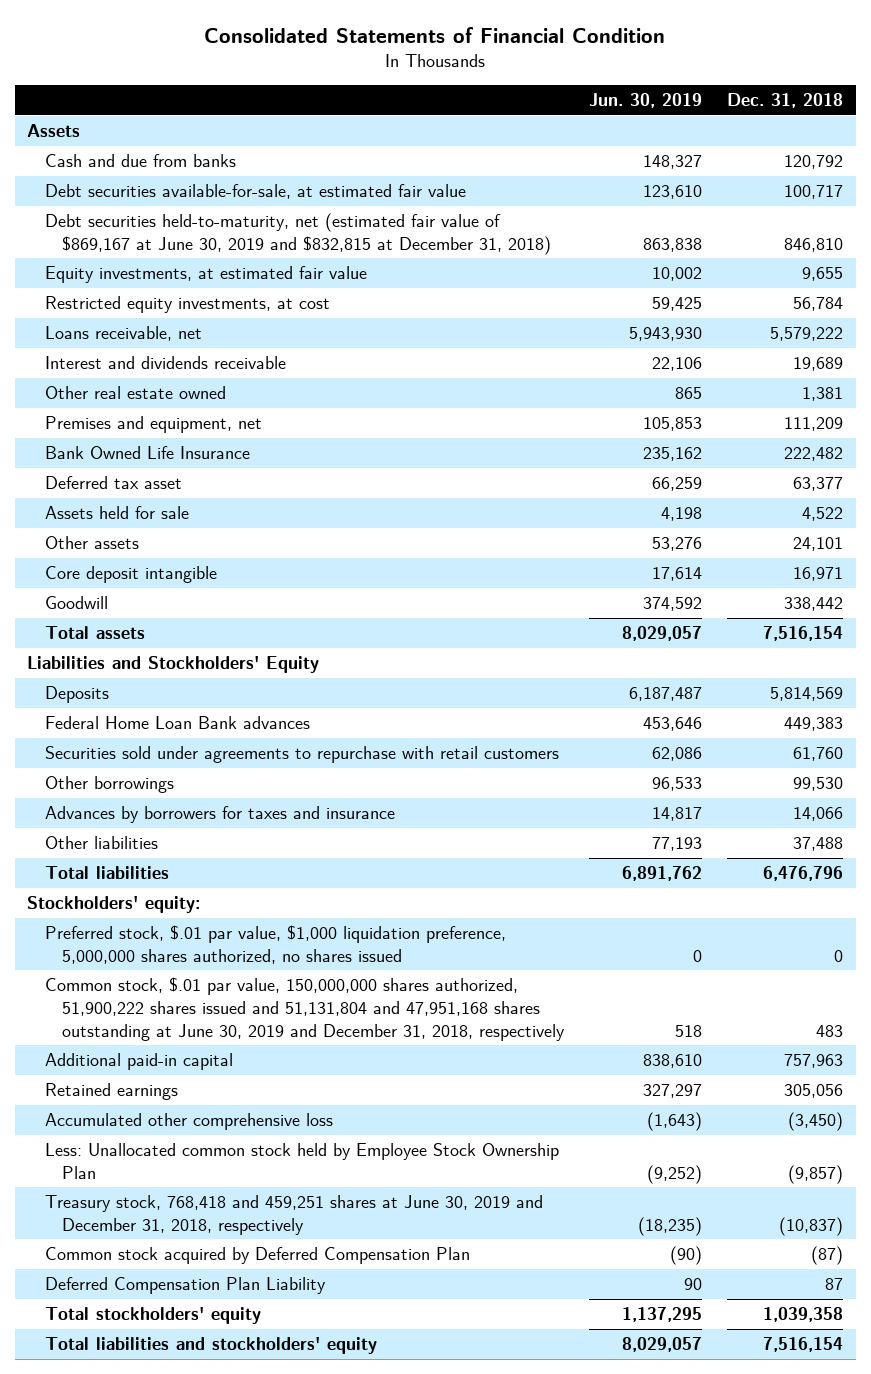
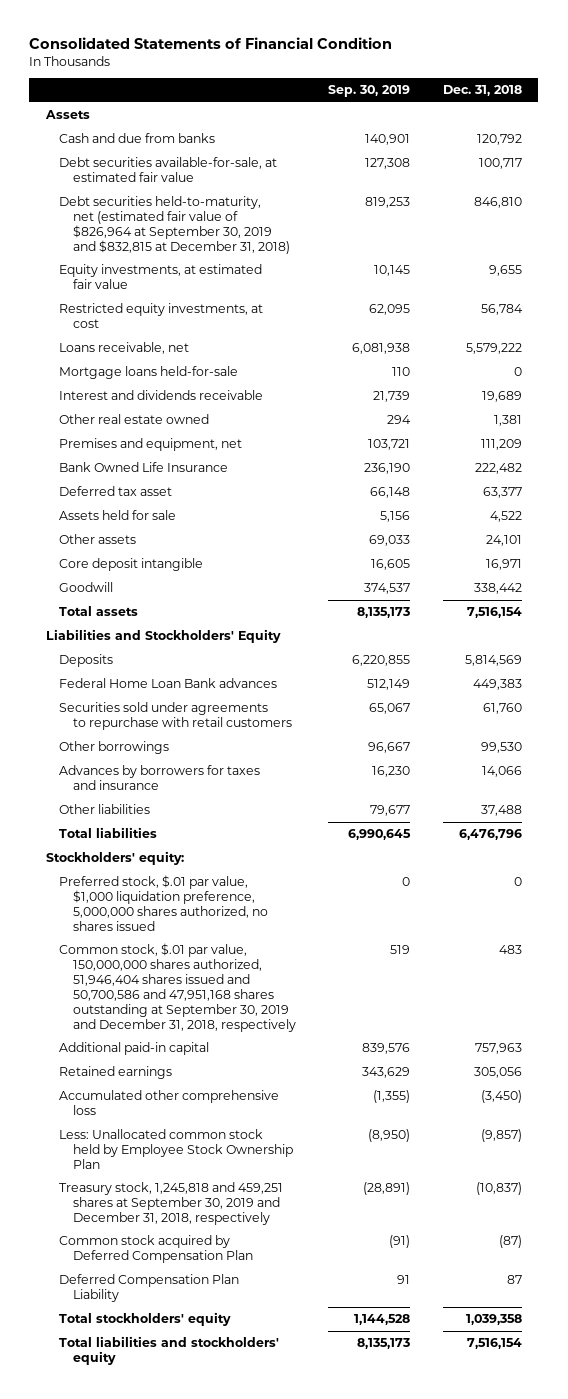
- | Jun. 30, 2019 | Dec. 31, 2018
+ | Sep. 30, 2019 | Dec. 31, 2018
- Debt securities held-to-maturity, net (estimated fair value of $869,167 at June 30, 2019 and $832,815 at December 31, 2018) | 863,838 | 846,810
+ Debt securities held-to-maturity, net (estimated fair value of $826,964 at September 30, 2019 and $832,815 at December 31, 2018) | 819,253 | 846,810
+ Mortgage loans held-for-sale | 110 | 0
- Common stock, $.01 par value, 150,000,000 shares authorized, 51,900,222 shares issued and 51,131,804 and 47,951,168 shares outstanding at June 30, 2019 and December 31, 2018, respectively | 518 | 483
+ Common stock, $.01 par value, 150,000,000 shares authorized, 51,946,404 shares issued and 50,700,586 and 47,951,168 shares outstanding at September 30, 2019 and December 31, 2018, respectively | 519 | 483
- Treasury stock, 768,418 and 459,251 shares at June 30, 2019 and December 31, 2018, respectively | (18,235) | (10,837)
+ Treasury stock, 1,245,818 and 459,251 shares at September 30, 2019 and December 31, 2018, respectively | (28,891) | (10,837)

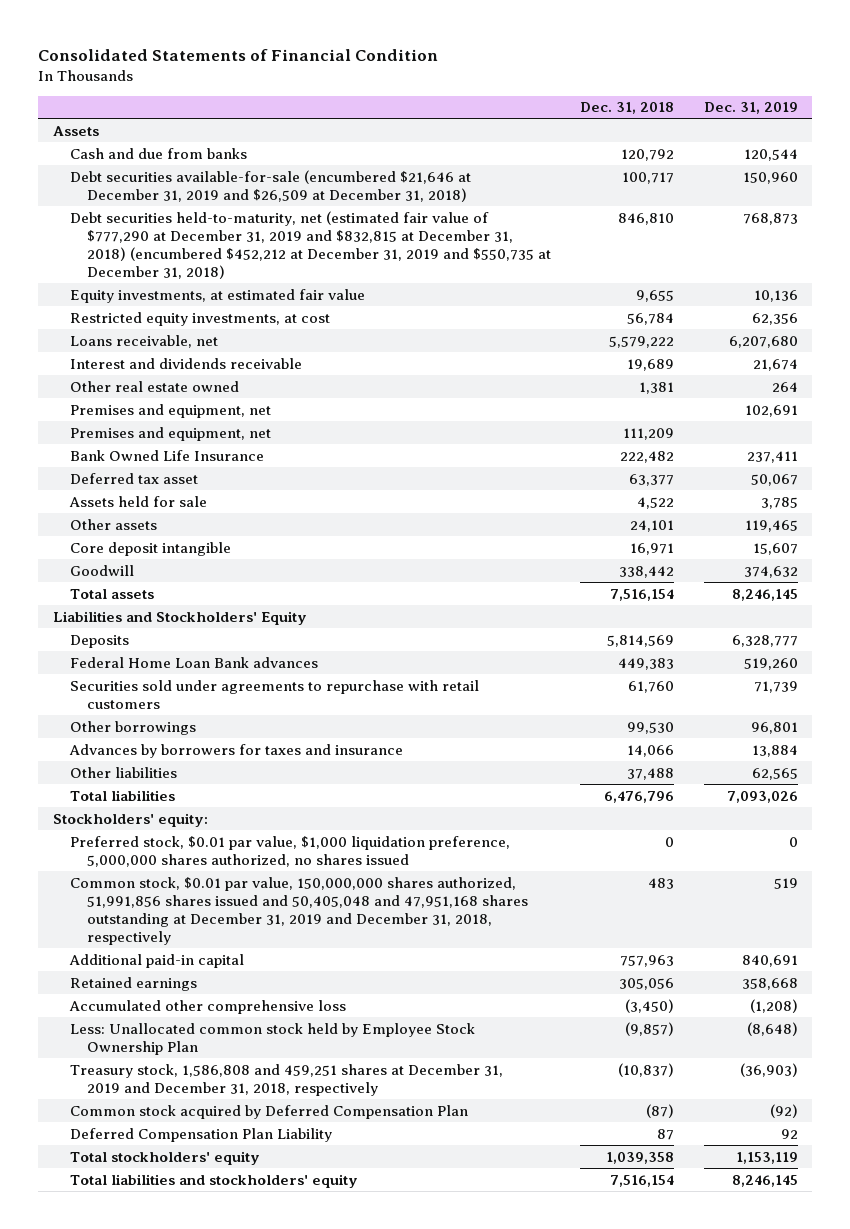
- | Sep. 30, 2019 | Dec. 31, 2018
+ | Dec. 31, 2018 | Dec. 31, 2019
- Debt securities available-for-sale, at estimated fair value | 127,308 | 100,717
- Debt securities held-to-maturity, net (estimated fair value of $826,964 at September 30, 2019 and $832,815 at December 31, 2018) | 819,253 | 846,810
+ Debt securities available-for-sale (encumbered $21,646 at December 31, 2019 and $26,509 at December 31, 2018) | 100,717 | 150,960
+ Debt securities held-to-maturity, net (estimated fair value of $777,290 at December 31, 2019 and $832,815 at December 31, 2018) (encumbered $452,212 at December 31, 2019 and $550,735 at December 31, 2018) | 846,810 | 768,873
- Mortgage loans held-for-sale | 110 | 0
+ Premises and equipment, net | | 102,691
- Preferred stock, $.01 par value, $1,000 liquidation preference, 5,000,000 shares authorized, no shares issued | 0 | 0
- Common stock, $.01 par value, 150,000,000 shares authorized, 51,946,404 shares issued and 50,700,586 and 47,951,168 shares outstanding at September 30, 2019 and December 31, 2018, respectively | 519 | 483
+ Preferred stock, $0.01 par value, $1,000 liquidation preference, 5,000,000 shares authorized, no shares issued | 0 | 0
+ Common stock, $0.01 par value, 150,000,000 shares authorized, 51,991,856 shares issued and 50,405,048 and 47,951,168 shares outstanding at December 31, 2019 and December 31, 2018, respectively | 483 | 519
- Treasury stock, 1,245,818 and 459,251 shares at September 30, 2019 and December 31, 2018, respectively | (28,891) | (10,837)
+ Treasury stock, 1,586,808 and 459,251 shares at December 31, 2019 and December 31, 2018, respectively | (10,837) | (36,903)

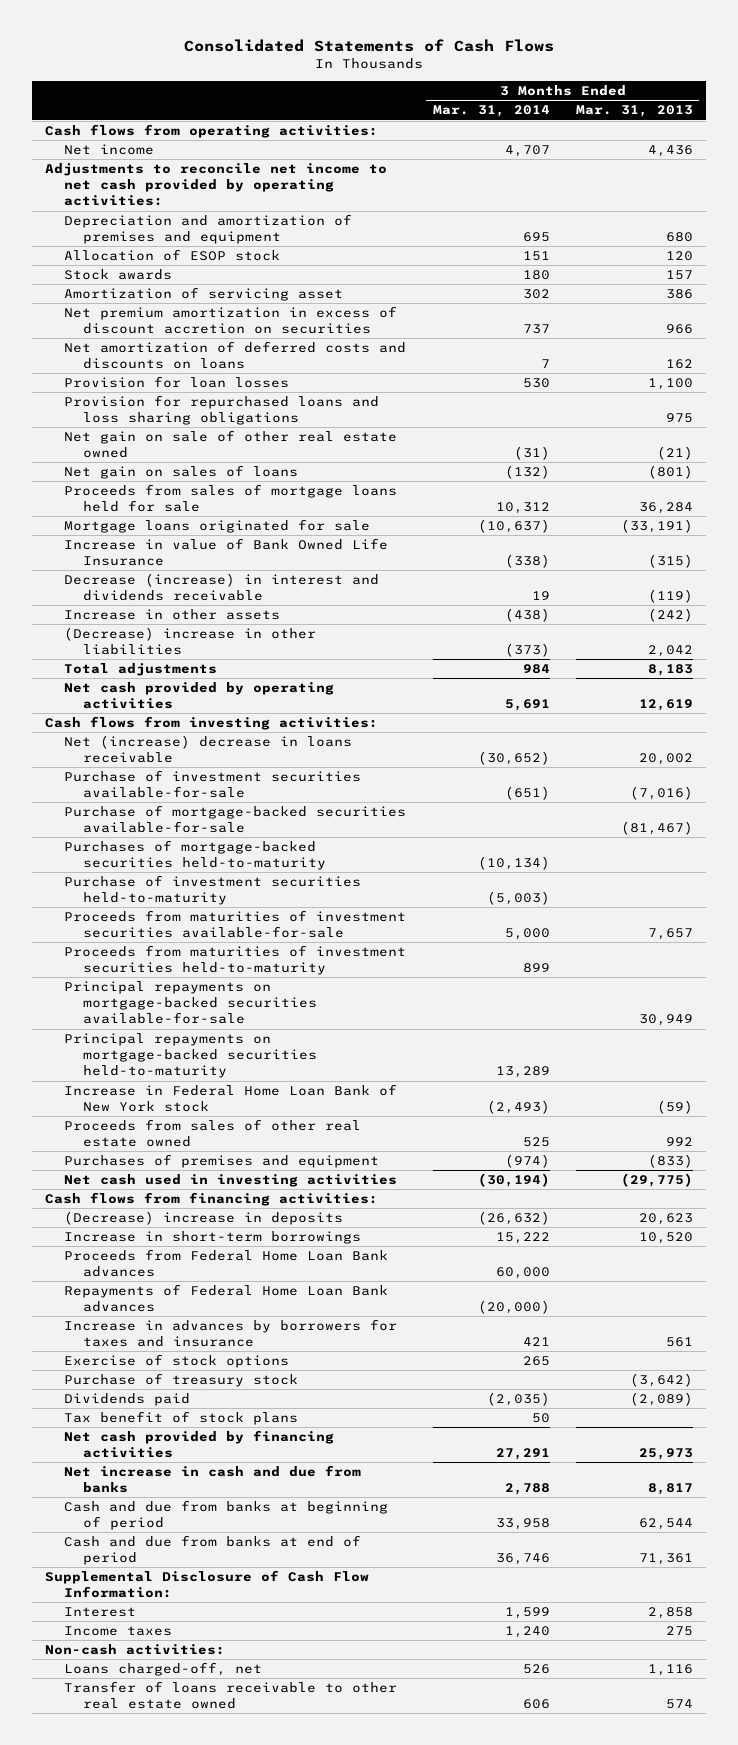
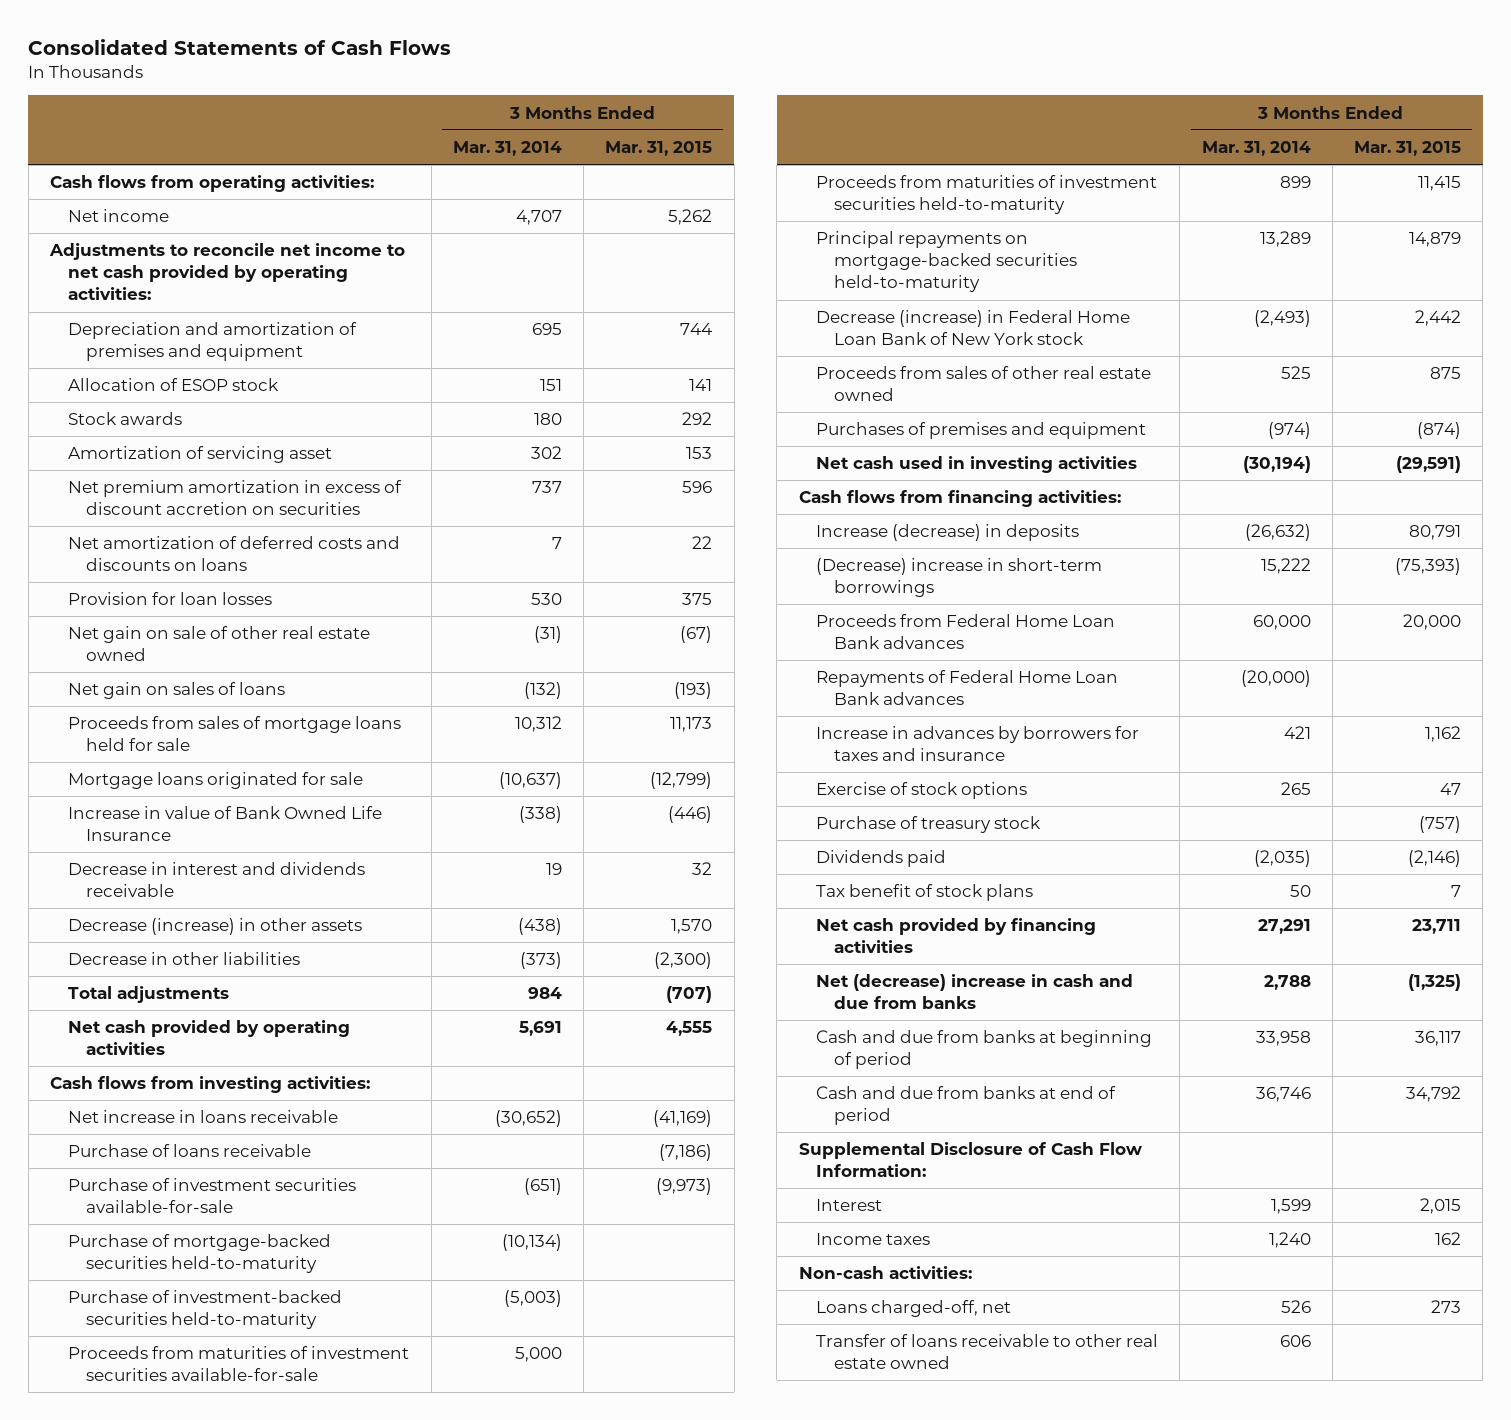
- | 3 Months Ended Mar. 31, 2014 | 3 Months Ended Mar. 31, 2013
+ | 3 Months Ended Mar. 31, 2014 | 3 Months Ended Mar. 31, 2015
- Provision for repurchased loans and loss sharing obligations | | 975
- Decrease (increase) in interest and dividends receivable | 19 | (119)
- Increase in other assets | (438) | (242)
- (Decrease) increase in other liabilities | (373) | 2,042
+ Decrease in interest and dividends receivable | 19 | 32
+ Decrease (increase) in other assets | (438) | 1,570
+ Decrease in other liabilities | (373) | (2,300)
- Net (increase) decrease in loans receivable | (30,652) | 20,002
+ Net increase in loans receivable | (30,652) | (41,169)
+ Purchase of loans receivable | | (7,186)
- Purchase of mortgage-backed securities available-for-sale | | (81,467)
- Purchases of mortgage-backed securities held-to-maturity | (10,134) |
- Purchase of investment securities held-to-maturity | (5,003) |
+ Purchase of mortgage-backed securities held-to-maturity | (10,134) |
+ Purchase of investment-backed securities held-to-maturity | (5,003) |
- Principal repayments on mortgage-backed securities available-for-sale | | 30,949
- Increase in Federal Home Loan Bank of New York stock | (2,493) | (59)
+ Decrease (increase) in Federal Home Loan Bank of New York stock | (2,493) | 2,442
- (Decrease) increase in deposits | (26,632) | 20,623
- Increase in short-term borrowings | 15,222 | 10,520
+ Increase (decrease) in deposits | (26,632) | 80,791
+ (Decrease) increase in short-term borrowings | 15,222 | (75,393)
- Net increase in cash and due from banks | 2,788 | 8,817
+ Net (decrease) increase in cash and due from banks | 2,788 | (1,325)

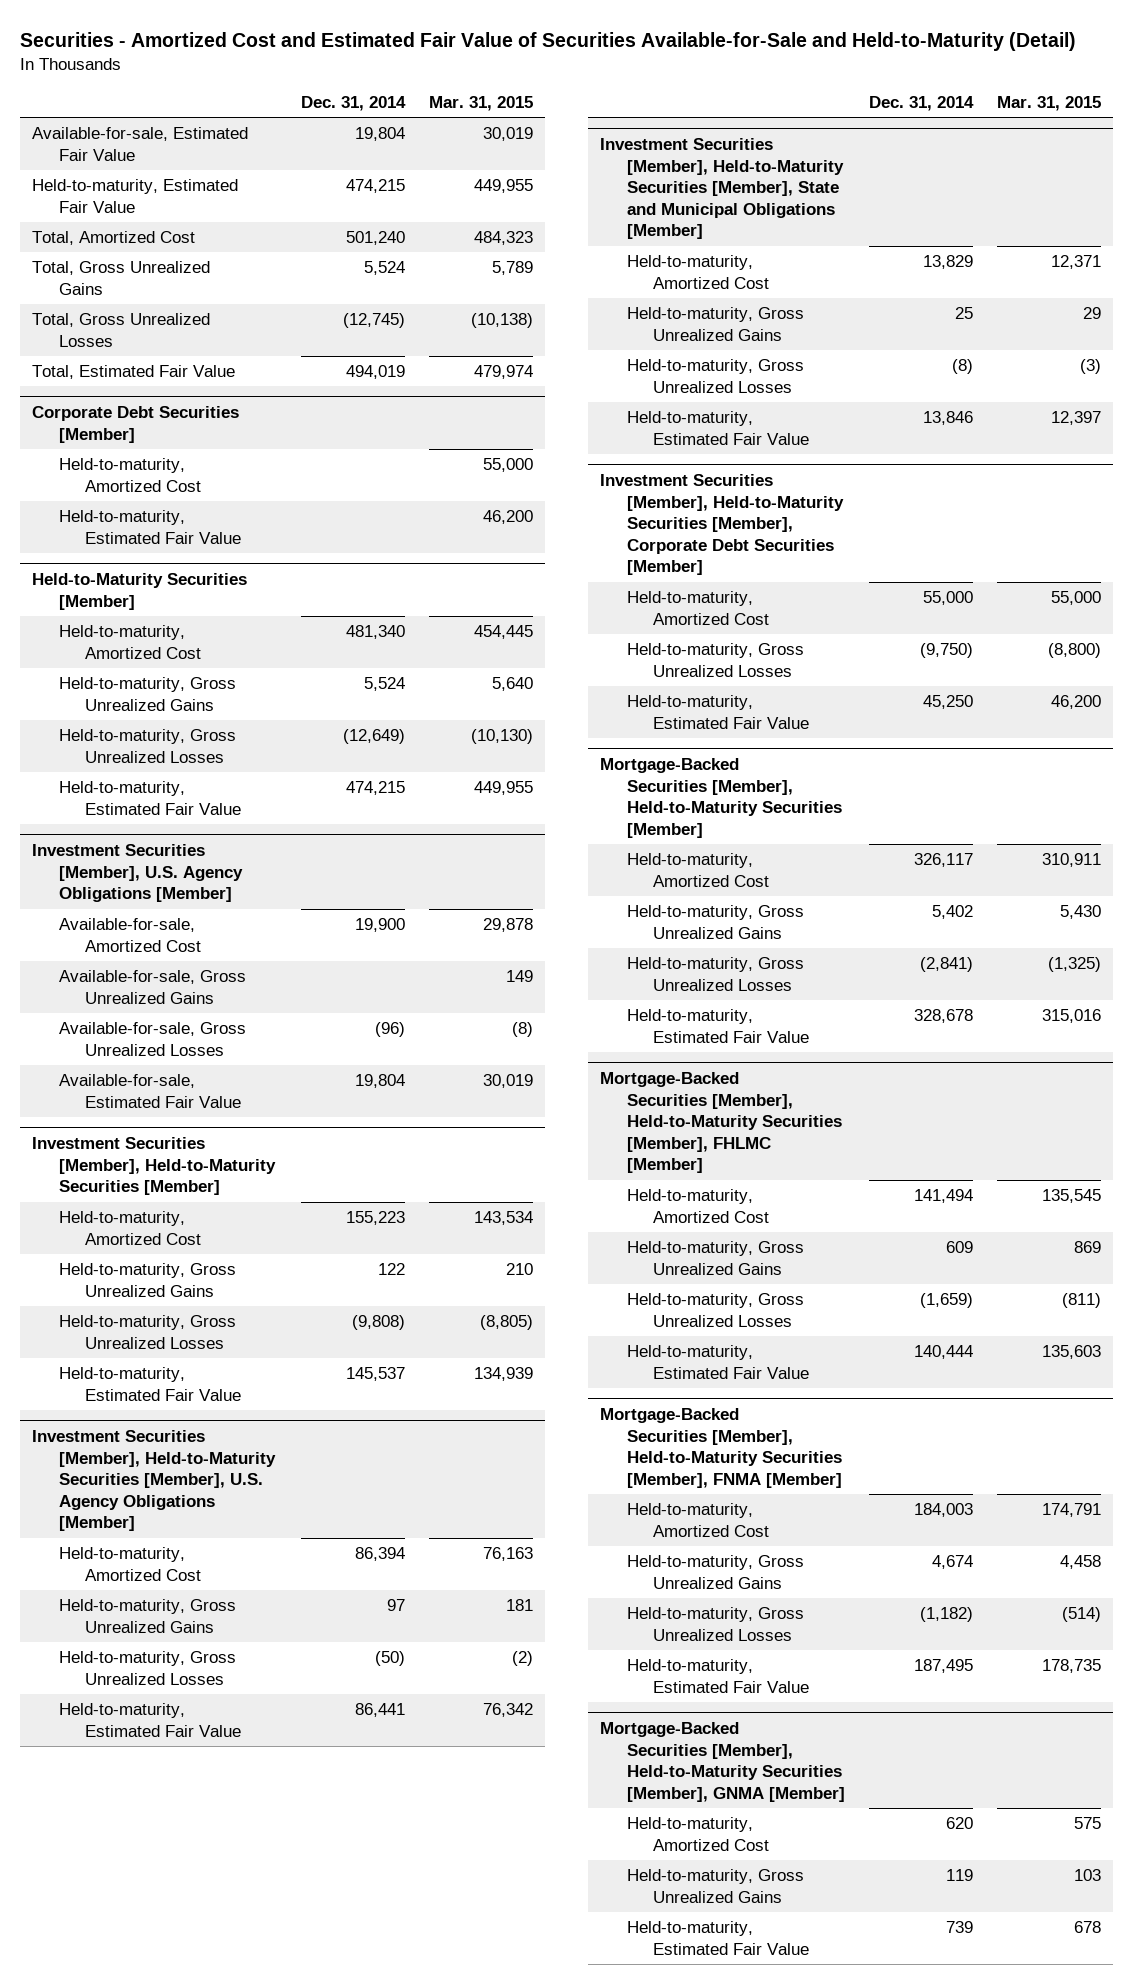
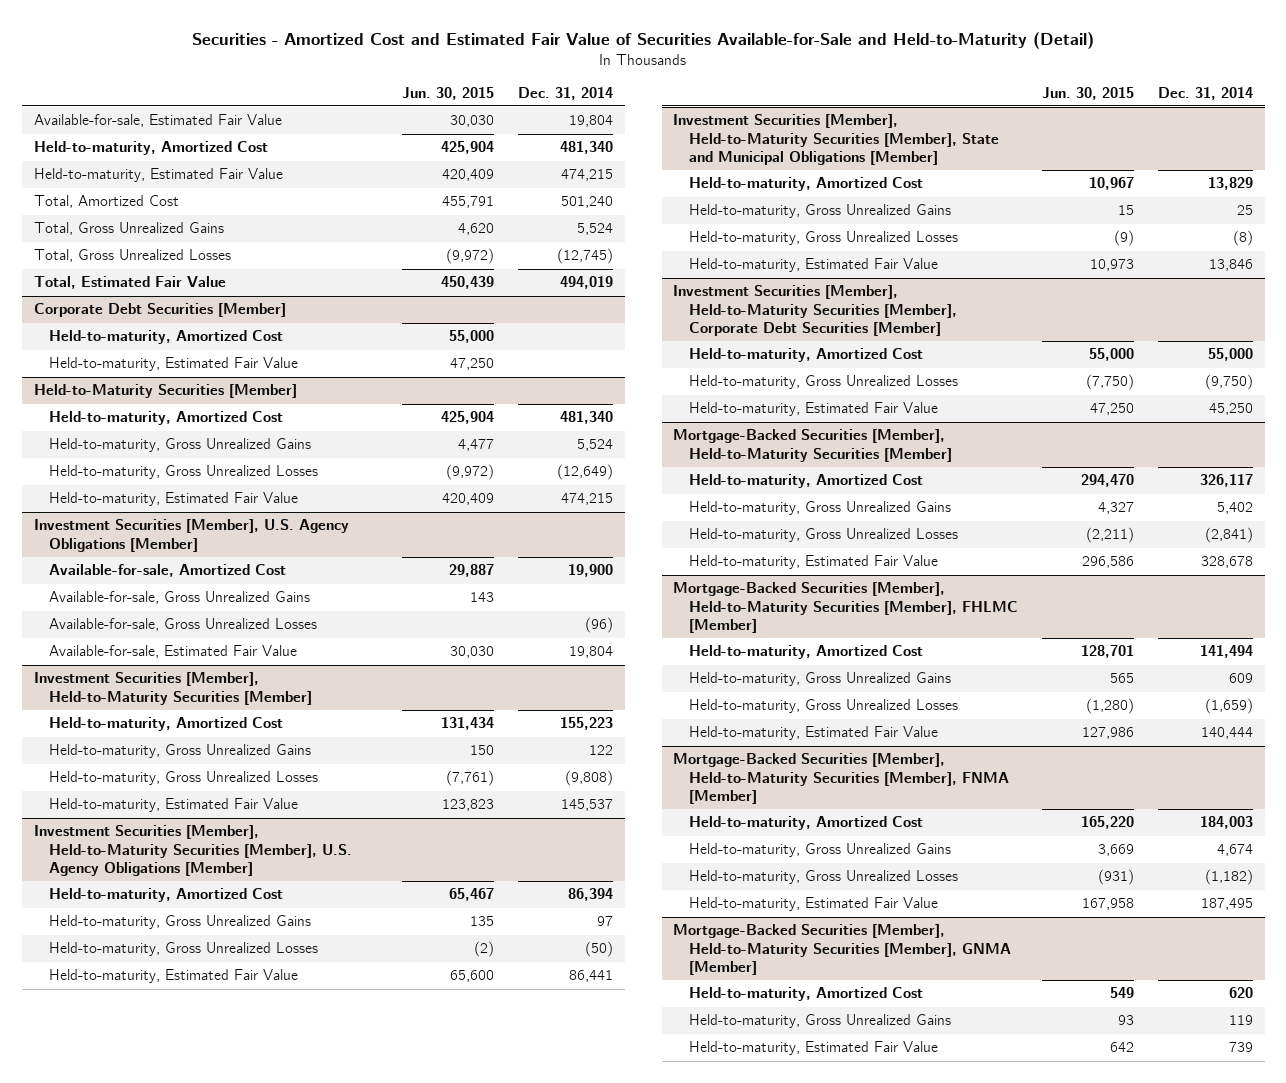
- | Dec. 31, 2014 | Mar. 31, 2015
+ | Jun. 30, 2015 | Dec. 31, 2014
+ Held-to-maturity, Amortized Cost | 425,904 | 481,340

